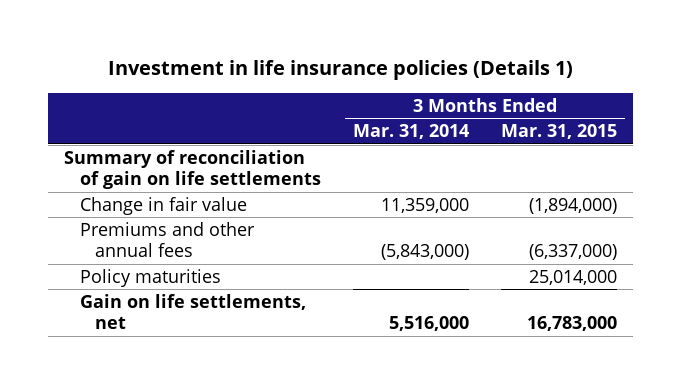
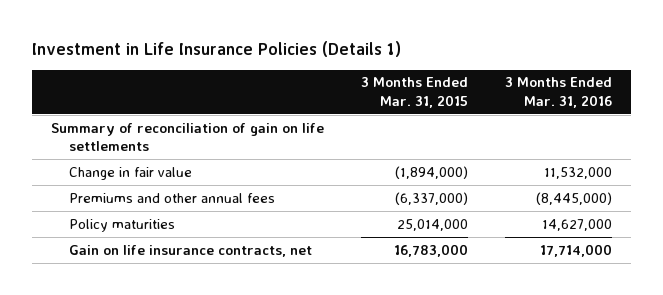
- Investment in life insurance policies (Details 1)
+ Investment in Life Insurance Policies (Details 1)
- | 3 Months Ended Mar. 31, 2014 | 3 Months Ended Mar. 31, 2015
+ | 3 Months Ended Mar. 31, 2015 | 3 Months Ended Mar. 31, 2016
- Gain on life settlements, net | 5,516,000 | 16,783,000
+ Gain on life insurance contracts, net | 16,783,000 | 17,714,000

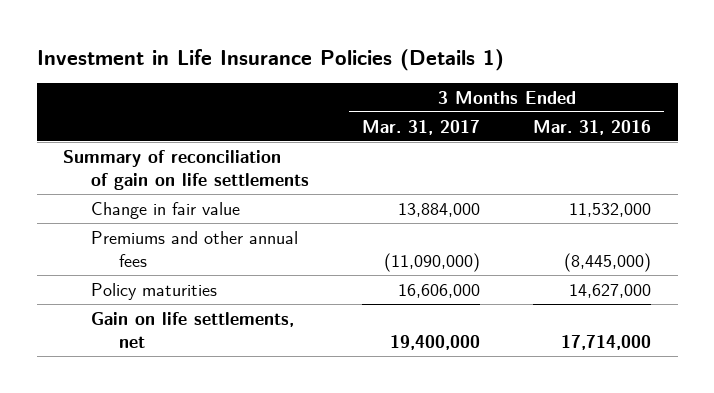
- | 3 Months Ended Mar. 31, 2015 | 3 Months Ended Mar. 31, 2016
+ | 3 Months Ended Mar. 31, 2017 | 3 Months Ended Mar. 31, 2016
- Gain on life insurance contracts, net | 16,783,000 | 17,714,000
+ Gain on life settlements, net | 19,400,000 | 17,714,000

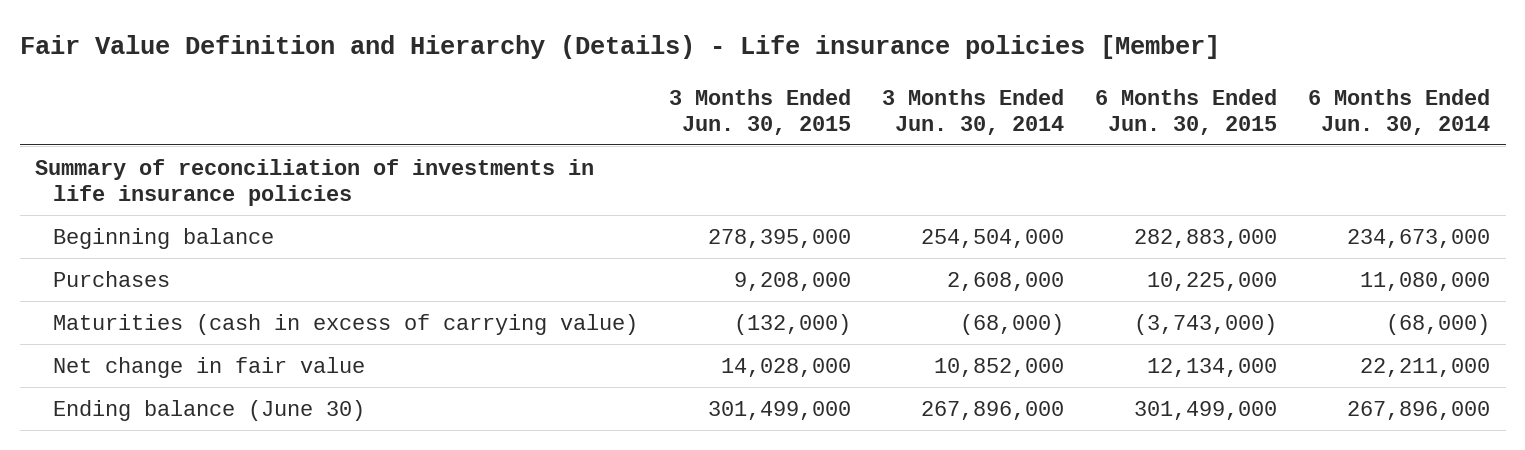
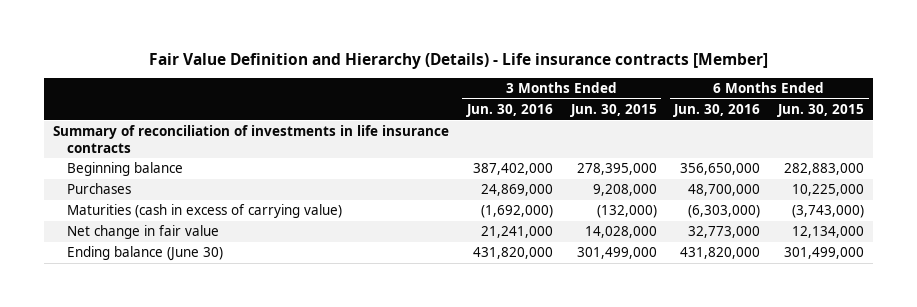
- Fair Value Definition and Hierarchy (Details) - Life insurance policies [Member]
+ Fair Value Definition and Hierarchy (Details) - Life insurance contracts [Member]
- | 3 Months Ended Jun. 30, 2015 | 3 Months Ended Jun. 30, 2014 | 6 Months Ended Jun. 30, 2015 | 6 Months Ended Jun. 30, 2014
+ | 3 Months Ended Jun. 30, 2016 | 3 Months Ended Jun. 30, 2015 | 6 Months Ended Jun. 30, 2016 | 6 Months Ended Jun. 30, 2015
- Summary of reconciliation of investments in life insurance policies
+ Summary of reconciliation of investments in life insurance contracts

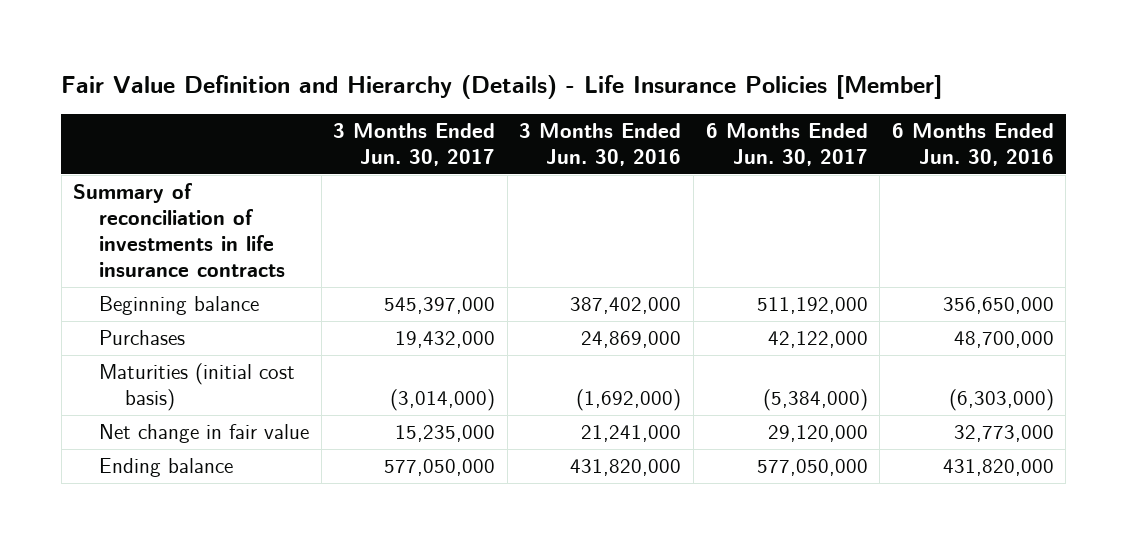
- Fair Value Definition and Hierarchy (Details) - Life insurance contracts [Member]
+ Fair Value Definition and Hierarchy (Details) - Life Insurance Policies [Member]
- | 3 Months Ended Jun. 30, 2016 | 3 Months Ended Jun. 30, 2015 | 6 Months Ended Jun. 30, 2016 | 6 Months Ended Jun. 30, 2015
+ | 3 Months Ended Jun. 30, 2017 | 3 Months Ended Jun. 30, 2016 | 6 Months Ended Jun. 30, 2017 | 6 Months Ended Jun. 30, 2016
- Maturities (cash in excess of carrying value) | (1,692,000) | (132,000) | (6,303,000) | (3,743,000)
+ Maturities (initial cost basis) | (3,014,000) | (1,692,000) | (5,384,000) | (6,303,000)
- Ending balance (June 30) | 431,820,000 | 301,499,000 | 431,820,000 | 301,499,000
+ Ending balance | 577,050,000 | 431,820,000 | 577,050,000 | 431,820,000

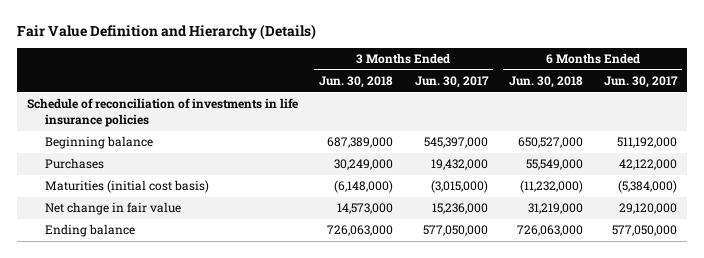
- Fair Value Definition and Hierarchy (Details) - Life Insurance Policies [Member]
+ Fair Value Definition and Hierarchy (Details)
- | 3 Months Ended Jun. 30, 2017 | 3 Months Ended Jun. 30, 2016 | 6 Months Ended Jun. 30, 2017 | 6 Months Ended Jun. 30, 2016
+ | 3 Months Ended Jun. 30, 2018 | 3 Months Ended Jun. 30, 2017 | 6 Months Ended Jun. 30, 2018 | 6 Months Ended Jun. 30, 2017
- Summary of reconciliation of investments in life insurance contracts
+ Schedule of reconciliation of investments in life insurance policies
- Maturities (initial cost basis) | (3,014,000) | (1,692,000) | (5,384,000) | (6,303,000)
- Net change in fair value | 15,235,000 | 21,241,000 | 29,120,000 | 32,773,000
+ Maturities (initial cost basis) | (6,148,000) | (3,015,000) | (11,232,000) | (5,384,000)
+ Net change in fair value | 14,573,000 | 15,236,000 | 31,219,000 | 29,120,000

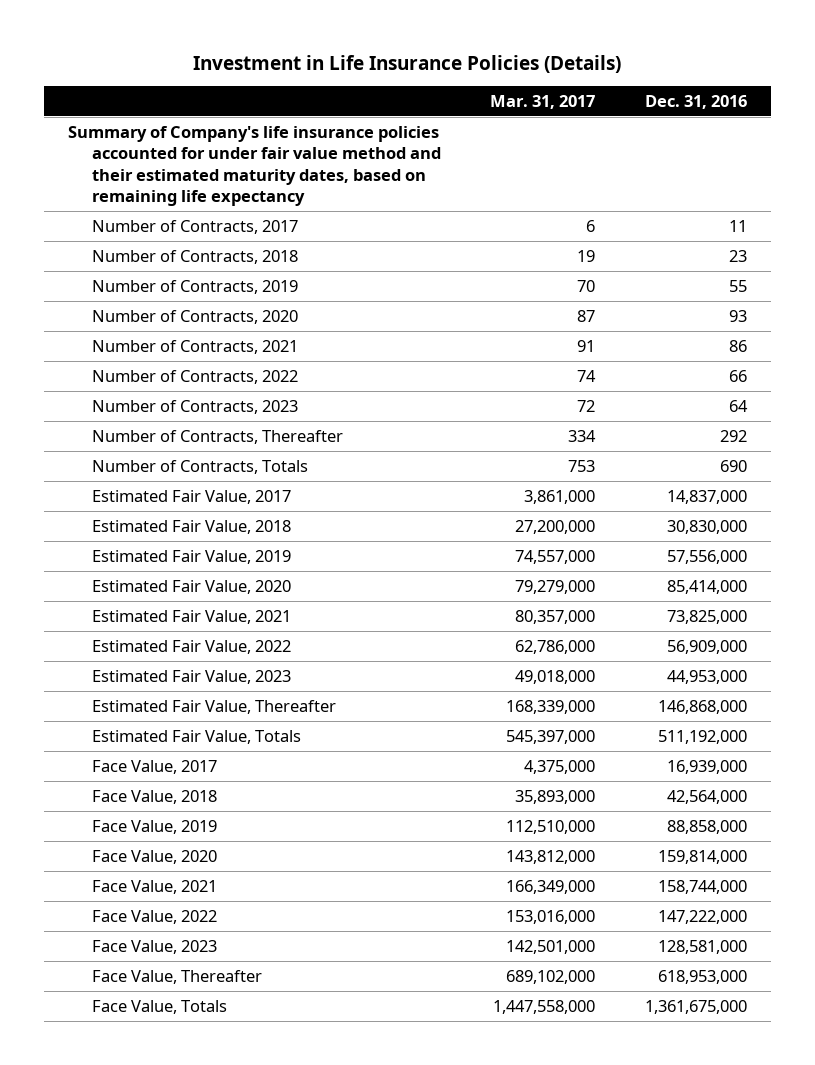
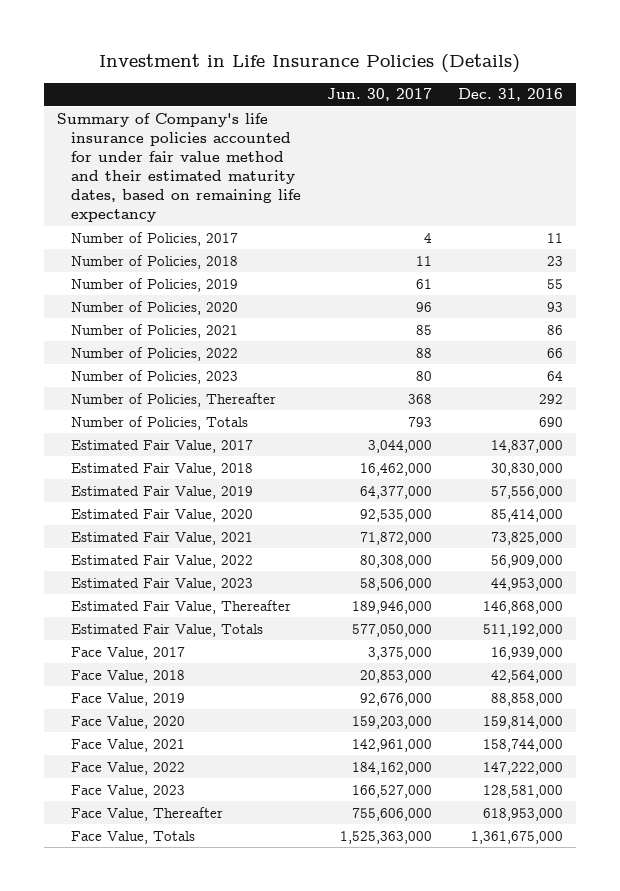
- | Mar. 31, 2017 | Dec. 31, 2016
+ | Jun. 30, 2017 | Dec. 31, 2016
- Number of Contracts, 2017 | 6 | 11
- Number of Contracts, 2018 | 19 | 23
- Number of Contracts, 2019 | 70 | 55
- Number of Contracts, 2020 | 87 | 93
- Number of Contracts, 2021 | 91 | 86
- Number of Contracts, 2022 | 74 | 66
- Number of Contracts, 2023 | 72 | 64
- Number of Contracts, Thereafter | 334 | 292
- Number of Contracts, Totals | 753 | 690
+ Number of Policies, 2017 | 4 | 11
+ Number of Policies, 2018 | 11 | 23
+ Number of Policies, 2019 | 61 | 55
+ Number of Policies, 2020 | 96 | 93
+ Number of Policies, 2021 | 85 | 86
+ Number of Policies, 2022 | 88 | 66
+ Number of Policies, 2023 | 80 | 64
+ Number of Policies, Thereafter | 368 | 292
+ Number of Policies, Totals | 793 | 690

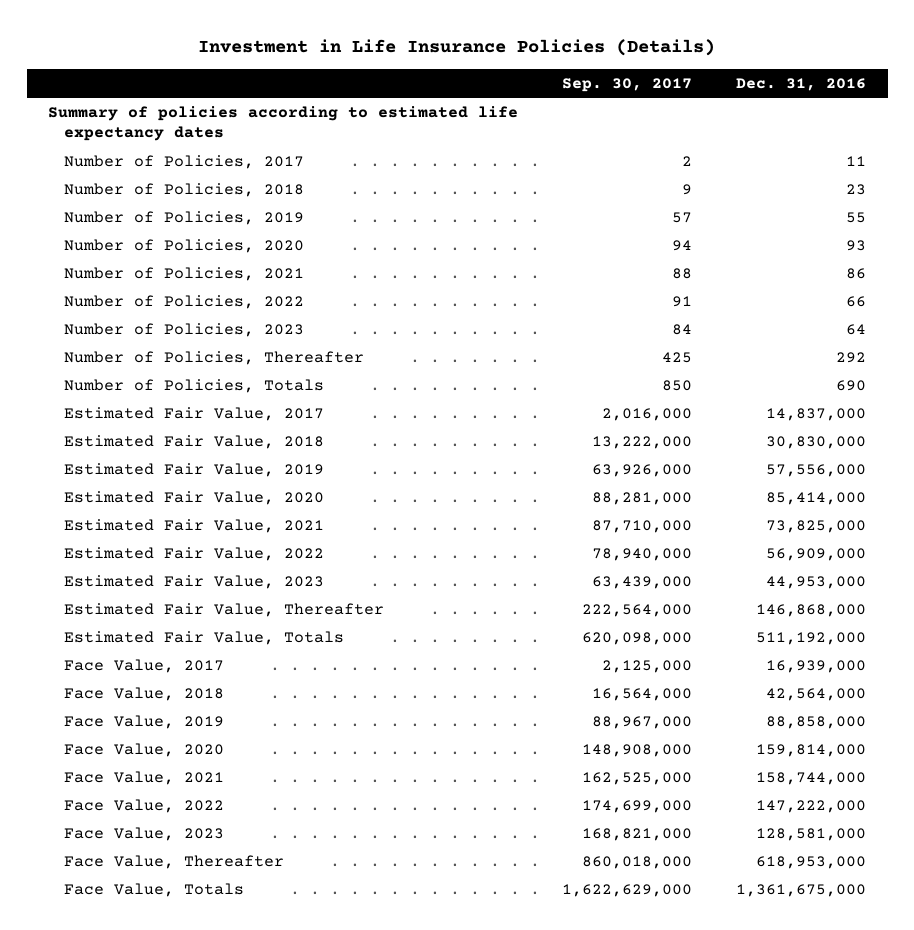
- | Jun. 30, 2017 | Dec. 31, 2016
+ | Sep. 30, 2017 | Dec. 31, 2016
- Summary of Company's life insurance policies accounted for under fair value method and their estimated maturity dates, based on remaining life expectancy
+ Summary of policies according to estimated life expectancy dates

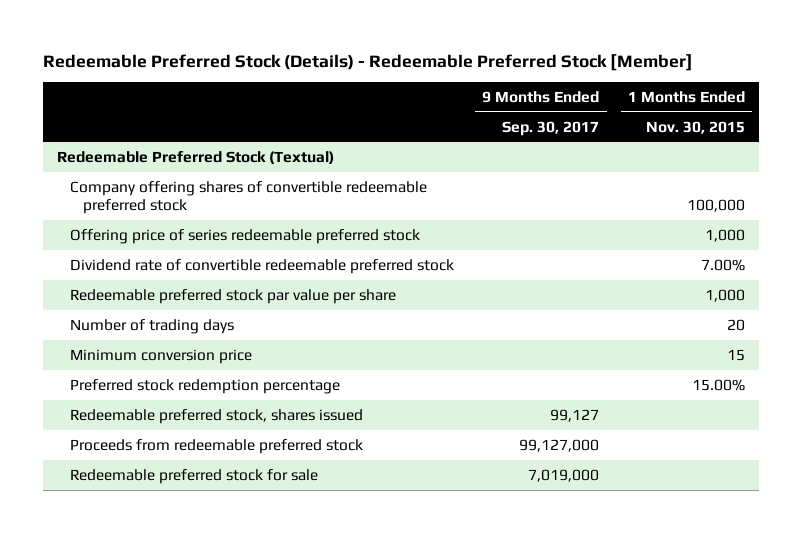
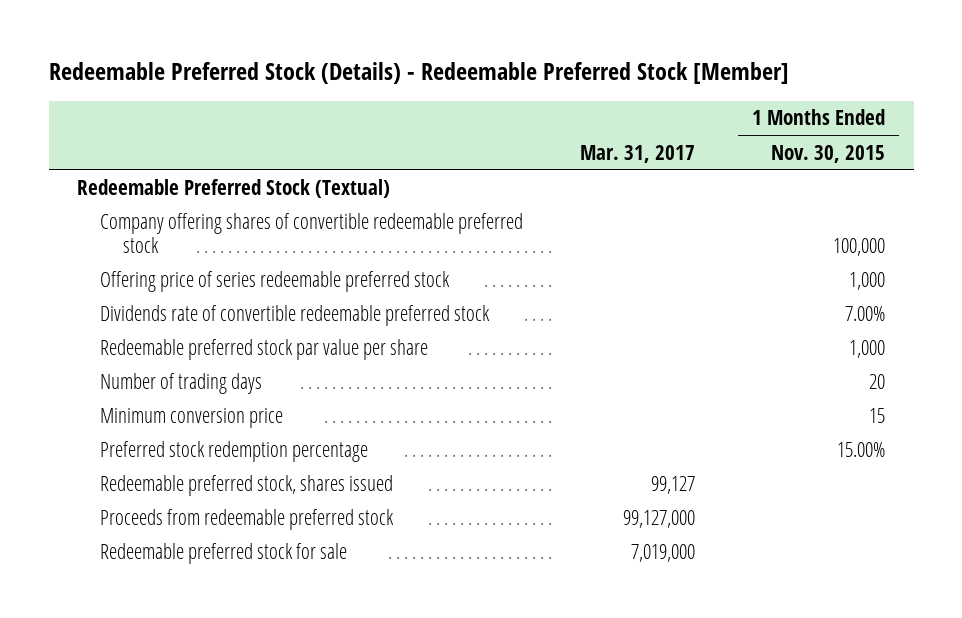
- | 9 Months Ended Sep. 30, 2017 | 1 Months Ended Nov. 30, 2015
+ | Mar. 31, 2017 | 1 Months Ended Nov. 30, 2015
- Dividend rate of convertible redeemable preferred stock | | 7.00%
+ Dividends rate of convertible redeemable preferred stock | | 7.00%

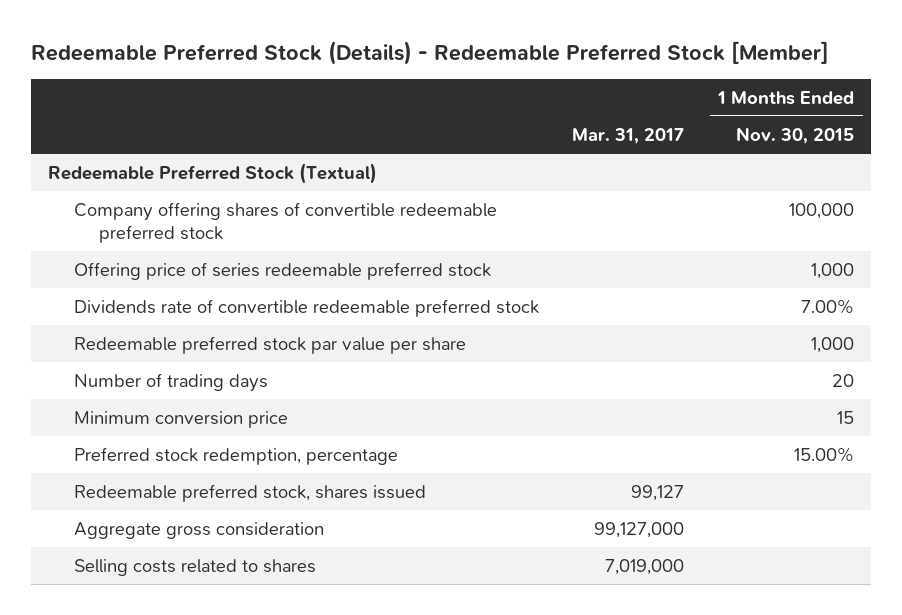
- Preferred stock redemption percentage | | 15.00%
+ Preferred stock redemption, percentage | | 15.00%
- Proceeds from redeemable preferred stock | 99,127,000 |
- Redeemable preferred stock for sale | 7,019,000 |
+ Aggregate gross consideration | 99,127,000 |
+ Selling costs related to shares | 7,019,000 |

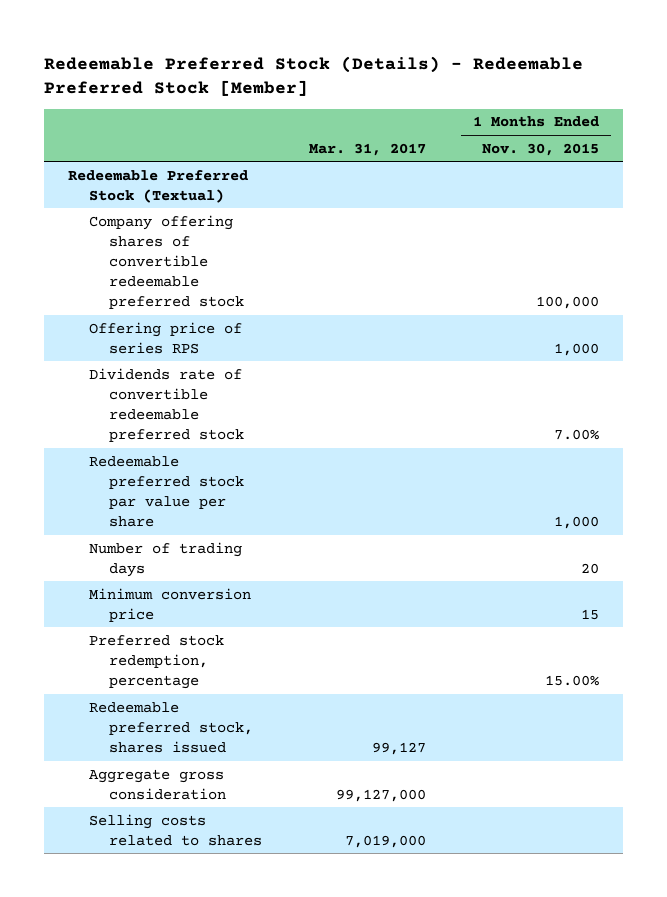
- Offering price of series redeemable preferred stock | | 1,000
+ Offering price of series RPS | | 1,000

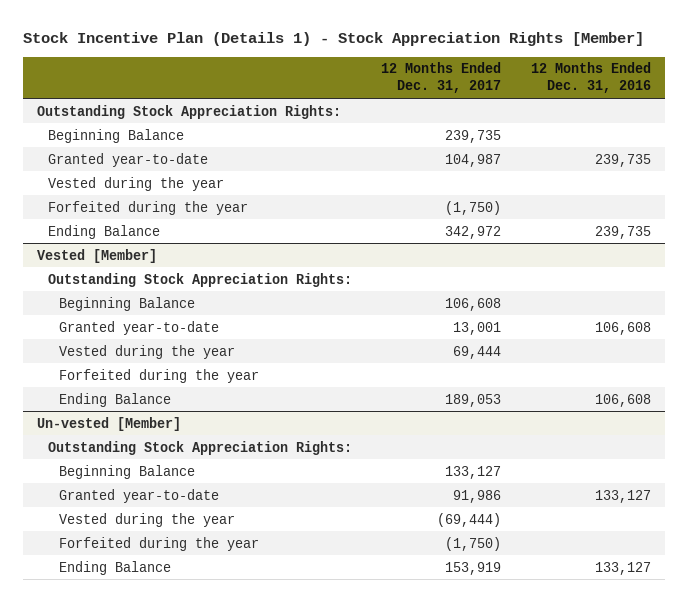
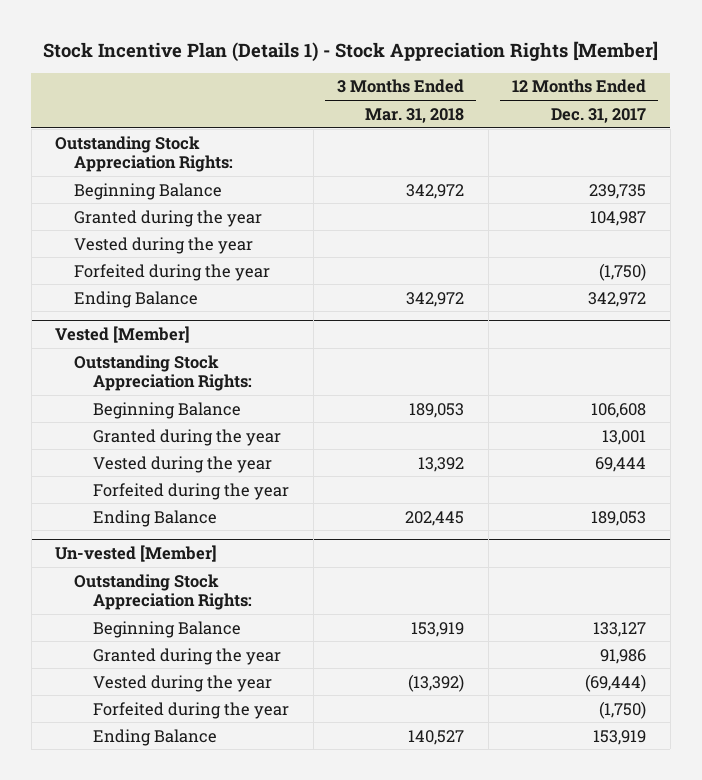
- | 12 Months Ended Dec. 31, 2017 | 12 Months Ended Dec. 31, 2016
+ | 3 Months Ended Mar. 31, 2018 | 12 Months Ended Dec. 31, 2017
- Granted year-to-date | 104,987 | 239,735
+ Granted during the year | | 104,987
@ Vested [Member]
- Granted year-to-date | 13,001 | 106,608
+ Granted during the year | | 13,001
@ Un-vested [Member]
- Granted year-to-date | 91,986 | 133,127
+ Granted during the year | | 91,986

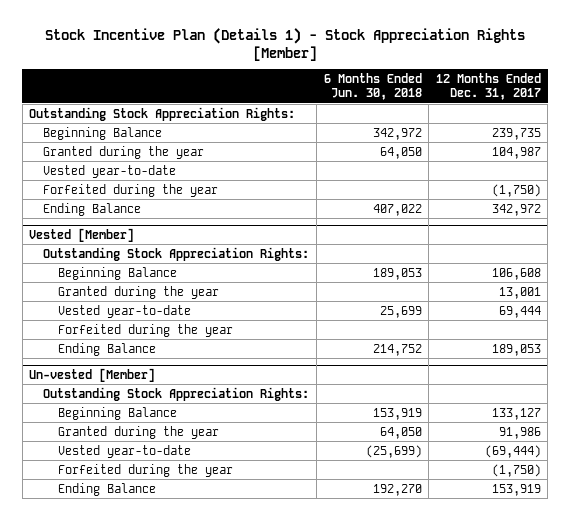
- | 3 Months Ended Mar. 31, 2018 | 12 Months Ended Dec. 31, 2017
+ | 6 Months Ended Jun. 30, 2018 | 12 Months Ended Dec. 31, 2017
- Vested during the year
+ Vested year-to-date
@ Vested [Member]
- Vested during the year | 13,392 | 69,444
+ Vested year-to-date | 25,699 | 69,444
@ Un-vested [Member]
- Vested during the year | (13,392) | (69,444)
+ Vested year-to-date | (25,699) | (69,444)

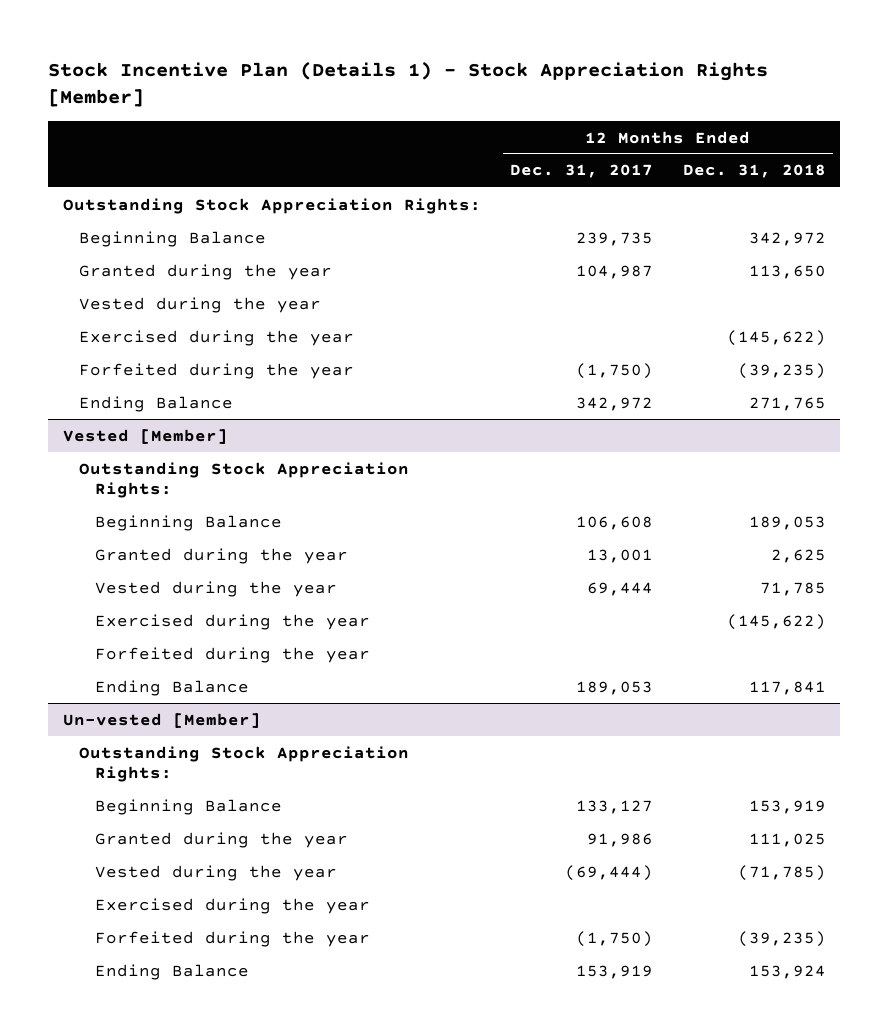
- | 6 Months Ended Jun. 30, 2018 | 12 Months Ended Dec. 31, 2017
+ | 12 Months Ended Dec. 31, 2017 | 12 Months Ended Dec. 31, 2018
- Vested year-to-date
+ Vested during the year
+ Exercised during the year | | (145,622)
@ Vested [Member]
- Vested year-to-date | 25,699 | 69,444
+ Vested during the year | 69,444 | 71,785
+ Exercised during the year | | (145,622)
@ Un-vested [Member]
- Vested year-to-date | (25,699) | (69,444)
+ Vested during the year | (69,444) | (71,785)
+ Exercised during the year

